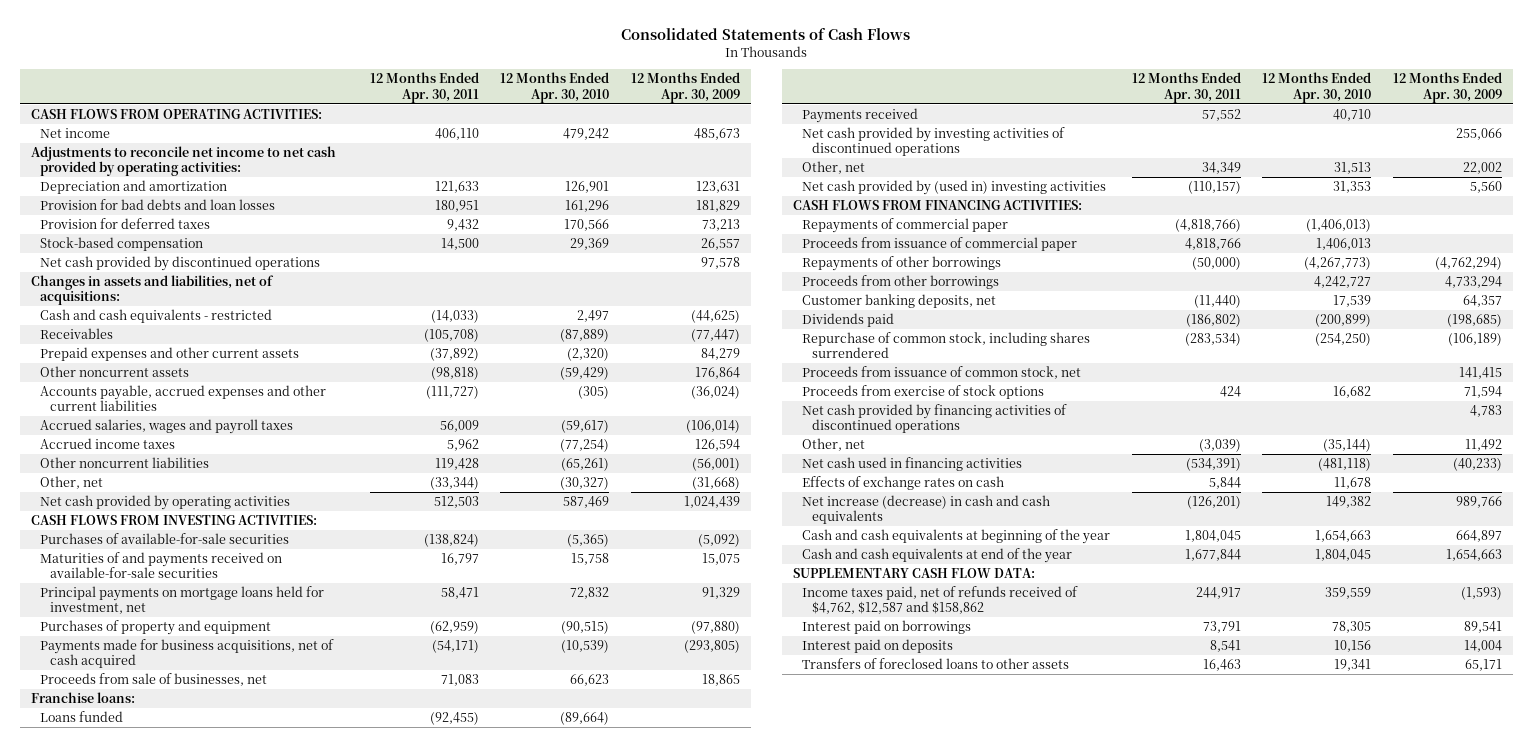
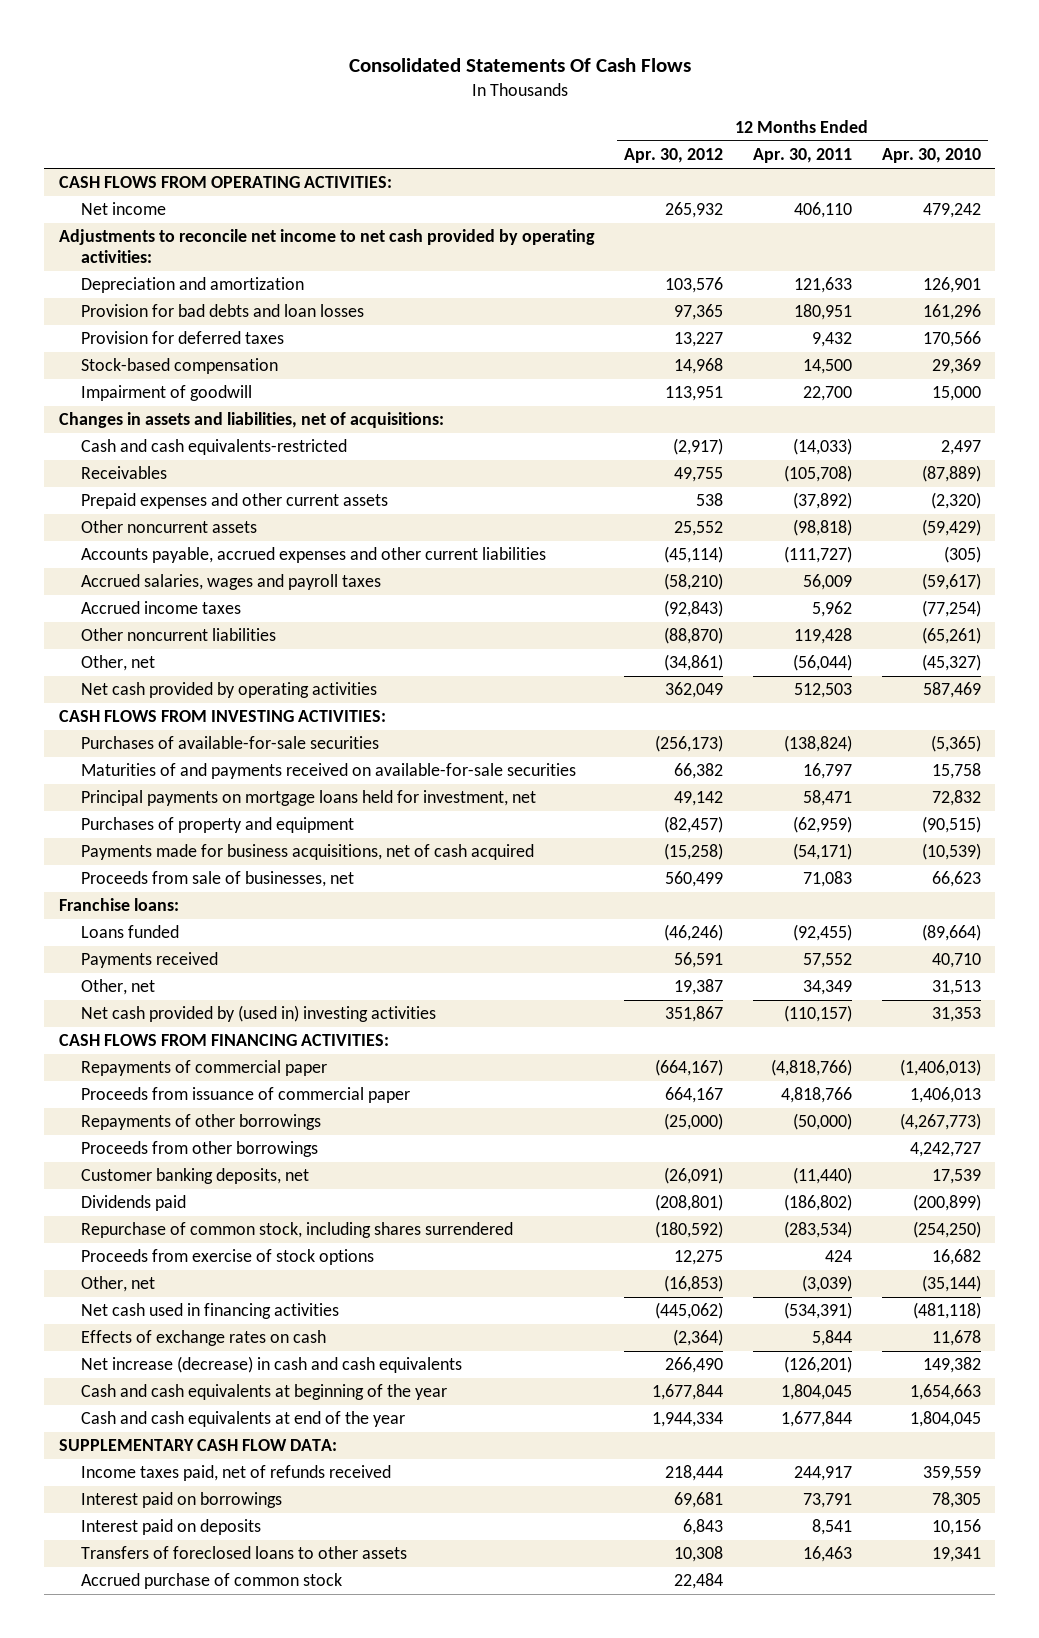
- Consolidated Statements of Cash Flows
+ Consolidated Statements Of Cash Flows
- | 12 Months Ended Apr. 30, 2011 | 12 Months Ended Apr. 30, 2010 | 12 Months Ended Apr. 30, 2009
+ | 12 Months Ended Apr. 30, 2012 | 12 Months Ended Apr. 30, 2011 | 12 Months Ended Apr. 30, 2010
- Net cash provided by discontinued operations | | | 97,578
+ Impairment of goodwill | 113,951 | 22,700 | 15,000
- Cash and cash equivalents - restricted | (14,033) | 2,497 | (44,625)
+ Cash and cash equivalents-restricted | (2,917) | (14,033) | 2,497
- Other, net | (33,344) | (30,327) | (31,668)
+ Other, net | (34,861) | (56,044) | (45,327)
- Net cash provided by investing activities of discontinued operations | | | 255,066
- Proceeds from issuance of common stock, net | | | 141,415
- Net cash provided by financing activities of discontinued operations | | | 4,783
- Income taxes paid, net of refunds received of $4,762, $12,587 and $158,862 | 244,917 | 359,559 | (1,593)
+ Income taxes paid, net of refunds received | 218,444 | 244,917 | 359,559
+ Accrued purchase of common stock | 22,484 | |

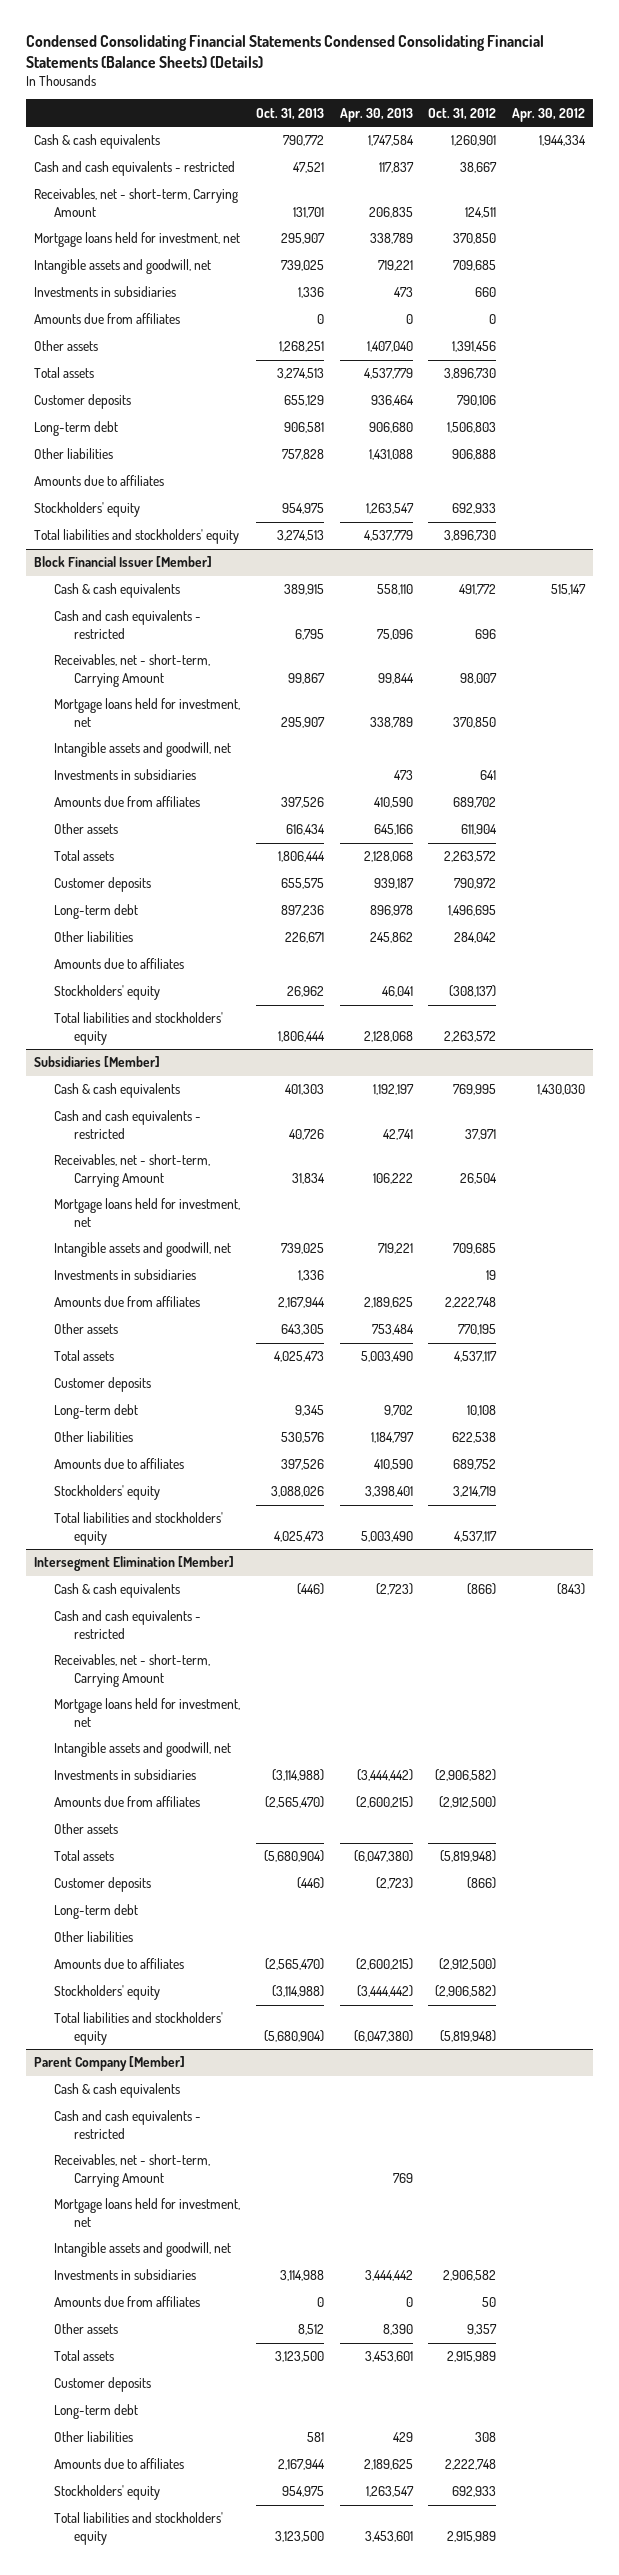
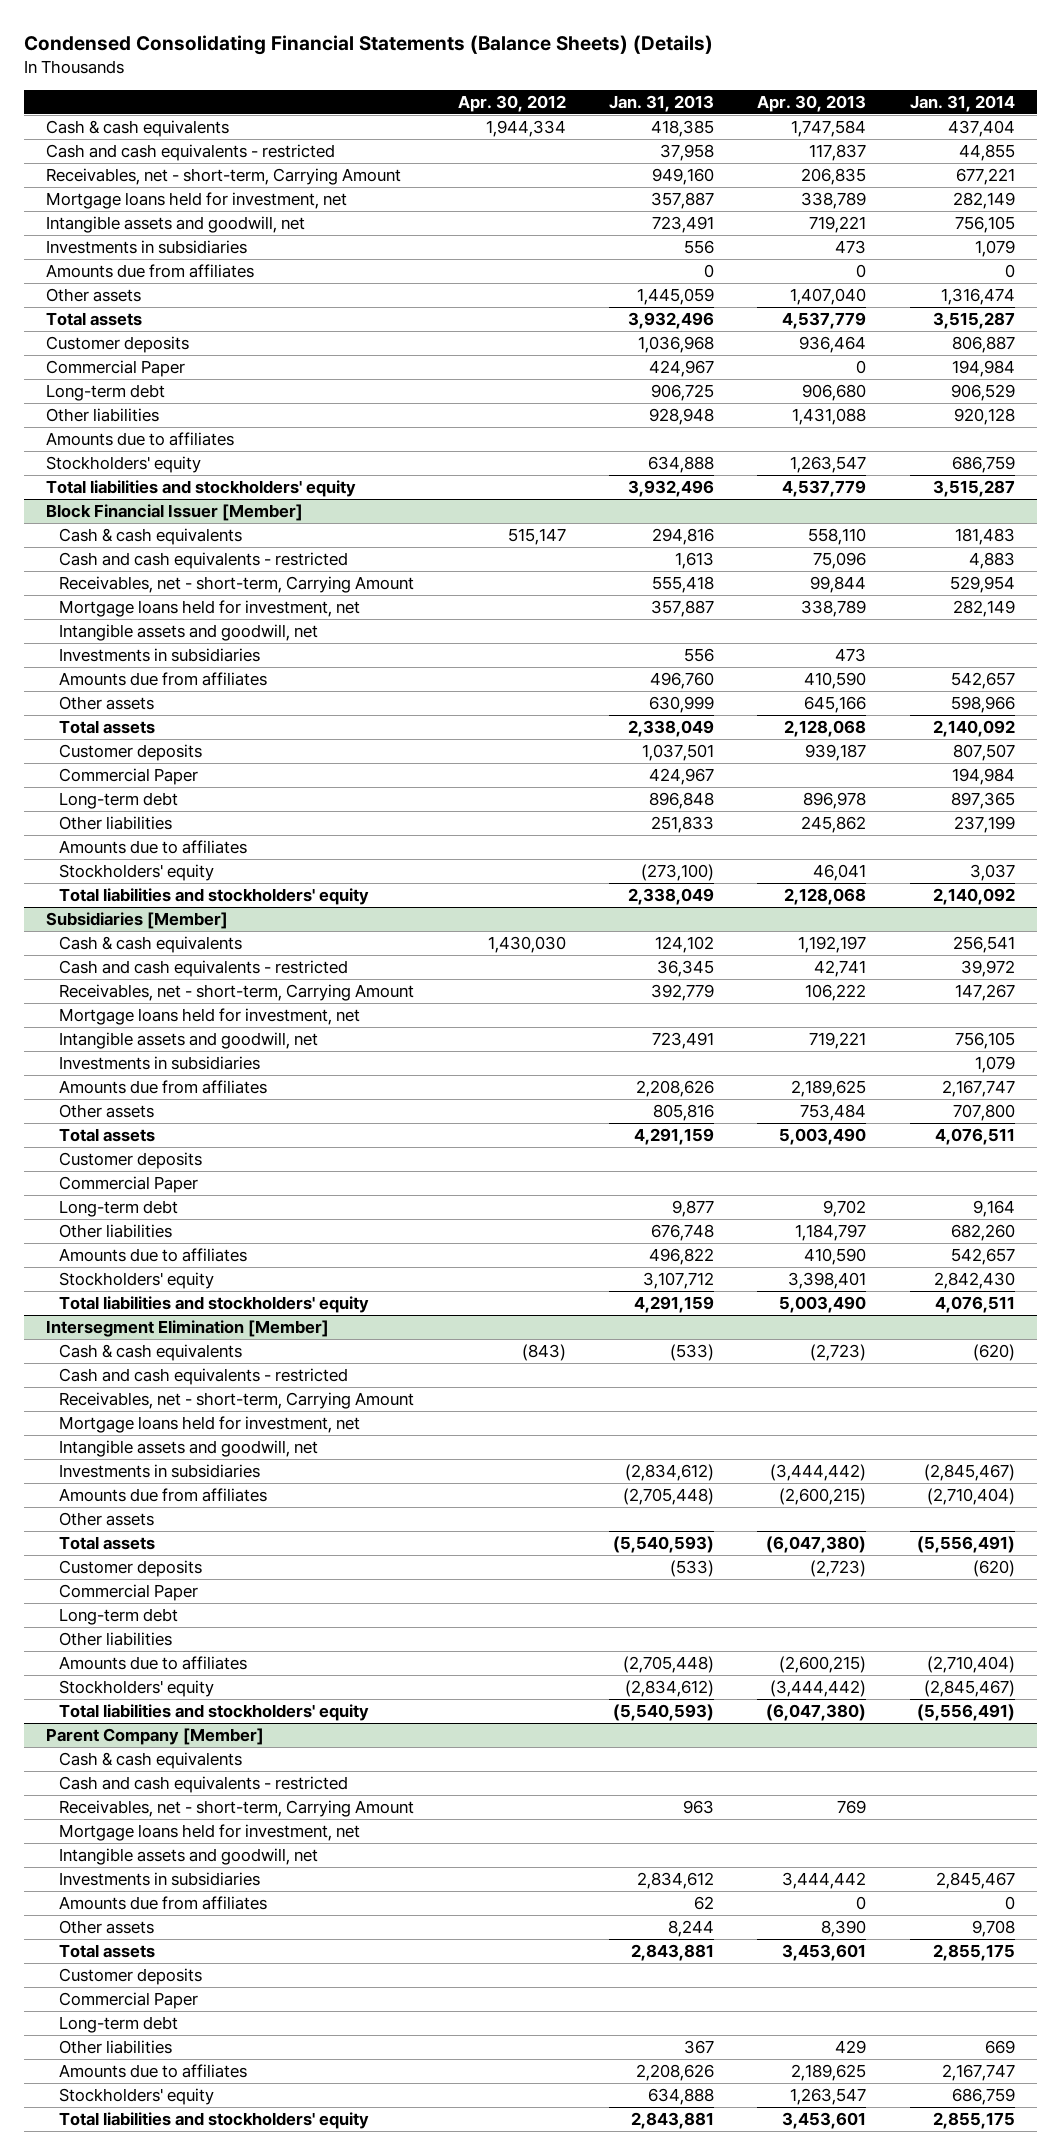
- Condensed Consolidating Financial Statements Condensed Consolidating Financial Statements (Balance Sheets) (Details)
+ Condensed Consolidating Financial Statements (Balance Sheets) (Details)
- | Oct. 31, 2013 | Apr. 30, 2013 | Oct. 31, 2012 | Apr. 30, 2012
+ | Apr. 30, 2012 | Jan. 31, 2013 | Apr. 30, 2013 | Jan. 31, 2014
+ Commercial Paper | | 424,967 | 0 | 194,984
@ Block Financial Issuer [Member]
+ Commercial Paper | | 424,967 | | 194,984
@ Subsidiaries [Member]
+ Commercial Paper
@ Intersegment Elimination [Member]
+ Commercial Paper
@ Parent Company [Member]
+ Commercial Paper

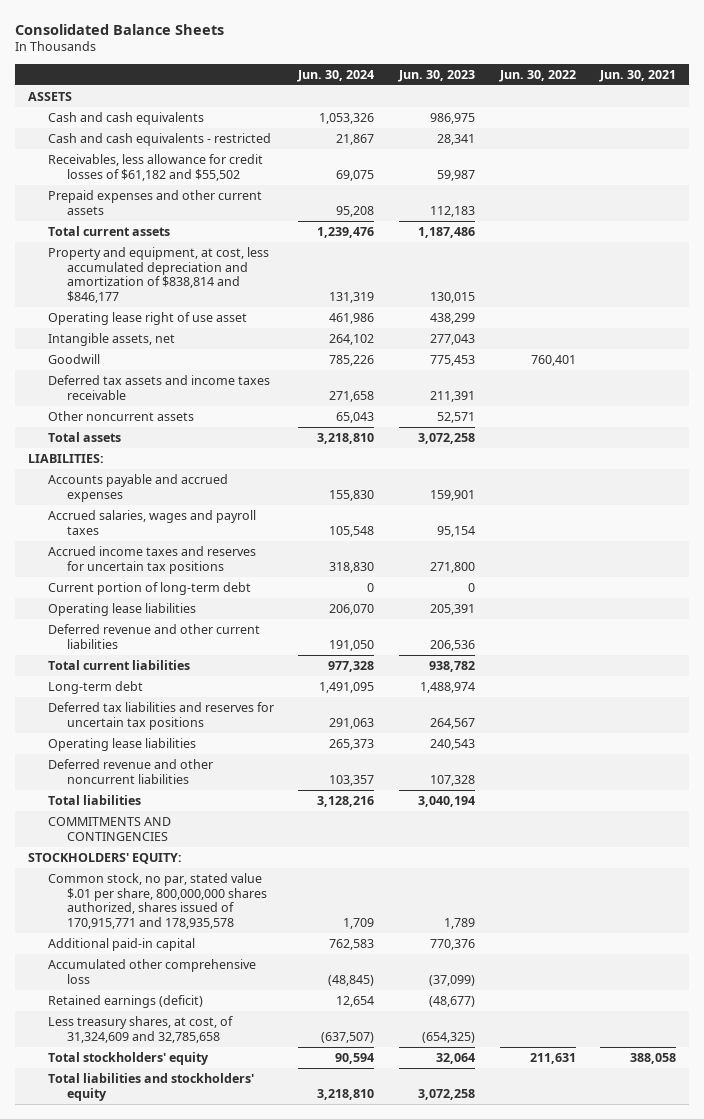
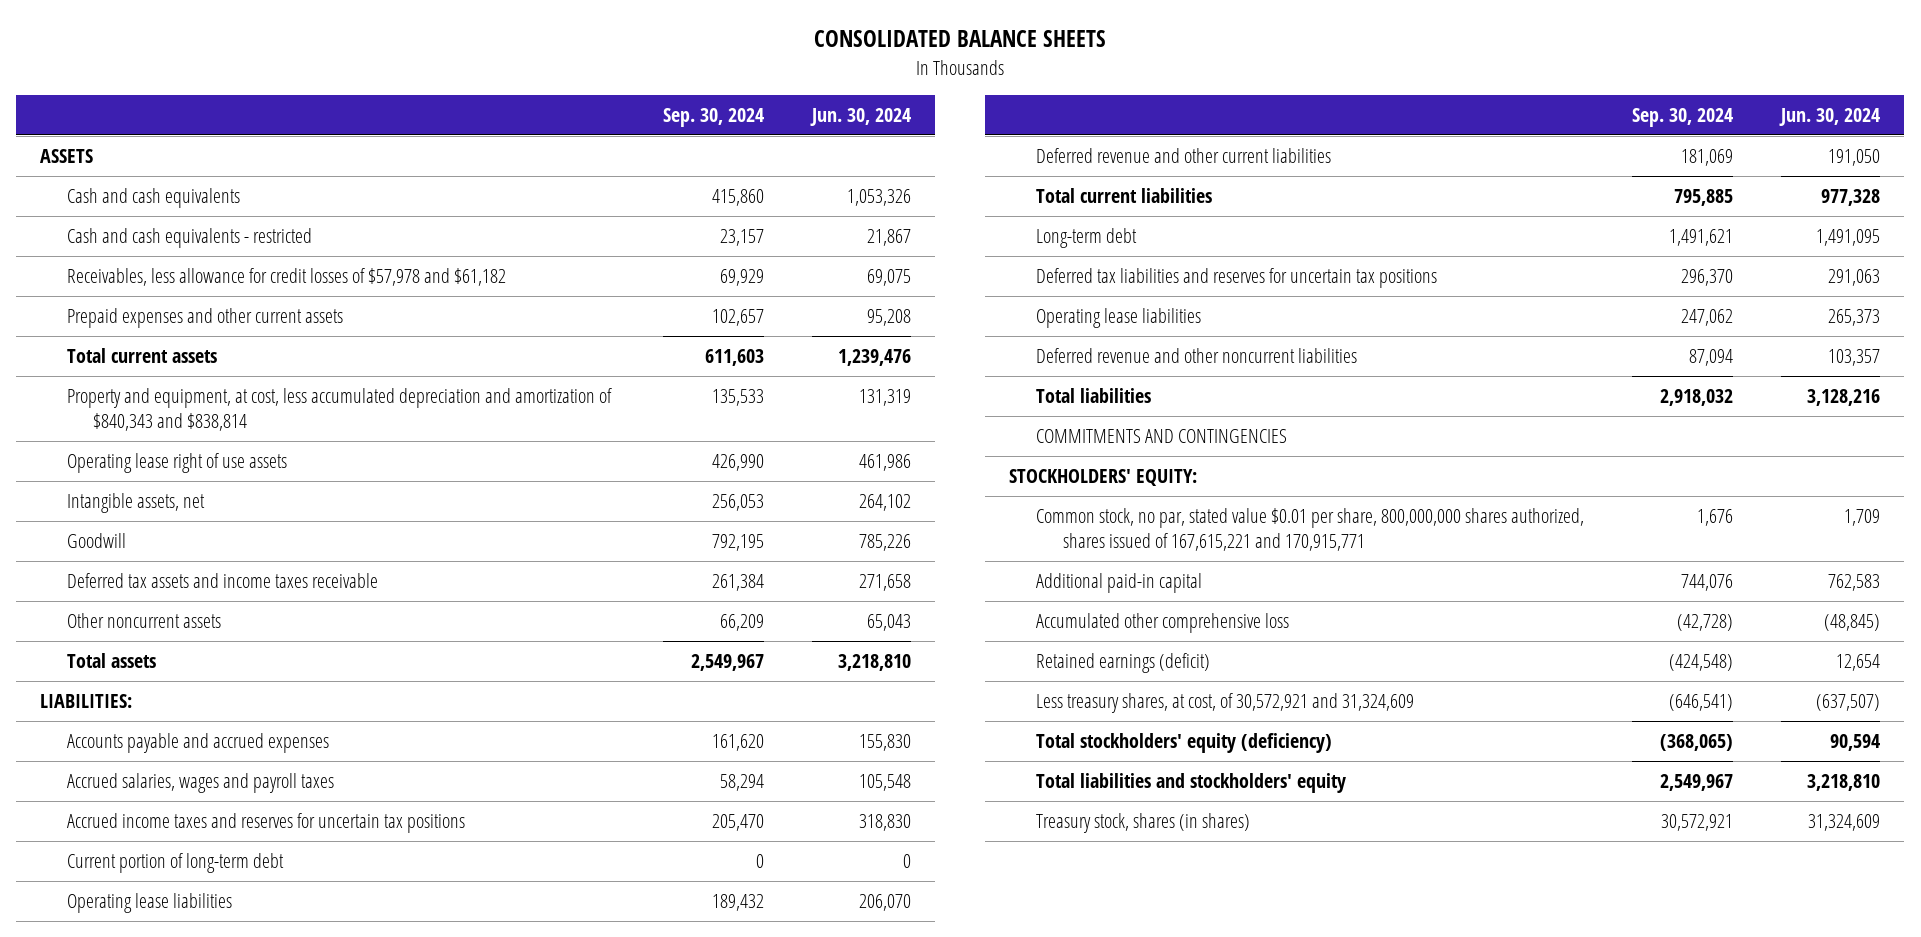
- Consolidated Balance Sheets
+ CONSOLIDATED BALANCE SHEETS
- | Jun. 30, 2024 | Jun. 30, 2023 | Jun. 30, 2022 | Jun. 30, 2021
+ | Sep. 30, 2024 | Jun. 30, 2024
- Receivables, less allowance for credit losses of $61,182 and $55,502 | 69,075 | 59,987 | |
+ Receivables, less allowance for credit losses of $57,978 and $61,182 | 69,929 | 69,075
- Property and equipment, at cost, less accumulated depreciation and amortization of $838,814 and $846,177 | 131,319 | 130,015 | |
- Operating lease right of use asset | 461,986 | 438,299 | |
+ Property and equipment, at cost, less accumulated depreciation and amortization of $840,343 and $838,814 | 135,533 | 131,319
+ Operating lease right of use assets | 426,990 | 461,986
- Common stock, no par, stated value $.01 per share, 800,000,000 shares authorized, shares issued of 170,915,771 and 178,935,578 | 1,709 | 1,789 | |
+ Common stock, no par, stated value $0.01 per share, 800,000,000 shares authorized, shares issued of 167,615,221 and 170,915,771 | 1,676 | 1,709
- Less treasury shares, at cost, of 31,324,609 and 32,785,658 | (637,507) | (654,325) | |
- Total stockholders' equity | 90,594 | 32,064 | 211,631 | 388,058
+ Less treasury shares, at cost, of 30,572,921 and 31,324,609 | (646,541) | (637,507)
+ Total stockholders' equity (deficiency) | (368,065) | 90,594
+ Treasury stock, shares (in shares) | 30,572,921 | 31,324,609

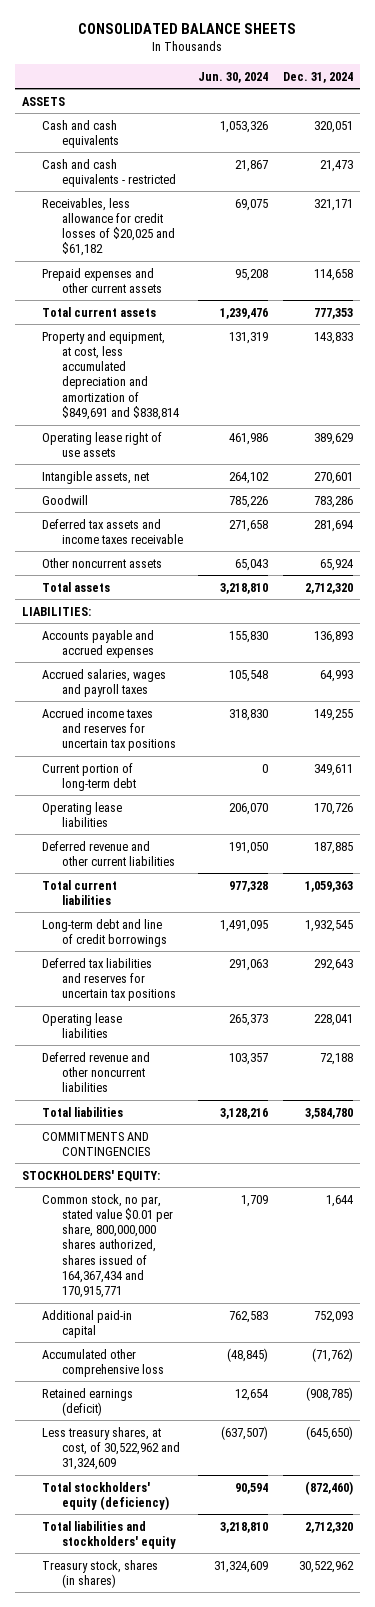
- | Sep. 30, 2024 | Jun. 30, 2024
+ | Jun. 30, 2024 | Dec. 31, 2024
- Receivables, less allowance for credit losses of $57,978 and $61,182 | 69,929 | 69,075
+ Receivables, less allowance for credit losses of $20,025 and $61,182 | 69,075 | 321,171
- Property and equipment, at cost, less accumulated depreciation and amortization of $840,343 and $838,814 | 135,533 | 131,319
+ Property and equipment, at cost, less accumulated depreciation and amortization of $849,691 and $838,814 | 131,319 | 143,833
- Long-term debt | 1,491,621 | 1,491,095
+ Long-term debt and line of credit borrowings | 1,491,095 | 1,932,545
- Common stock, no par, stated value $0.01 per share, 800,000,000 shares authorized, shares issued of 167,615,221 and 170,915,771 | 1,676 | 1,709
+ Common stock, no par, stated value $0.01 per share, 800,000,000 shares authorized, shares issued of 164,367,434 and 170,915,771 | 1,709 | 1,644
- Less treasury shares, at cost, of 30,572,921 and 31,324,609 | (646,541) | (637,507)
+ Less treasury shares, at cost, of 30,522,962 and 31,324,609 | (637,507) | (645,650)

